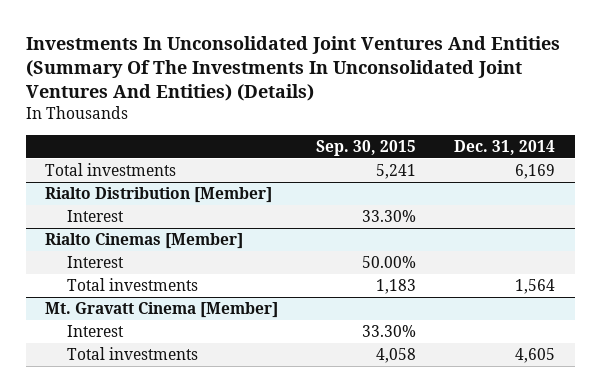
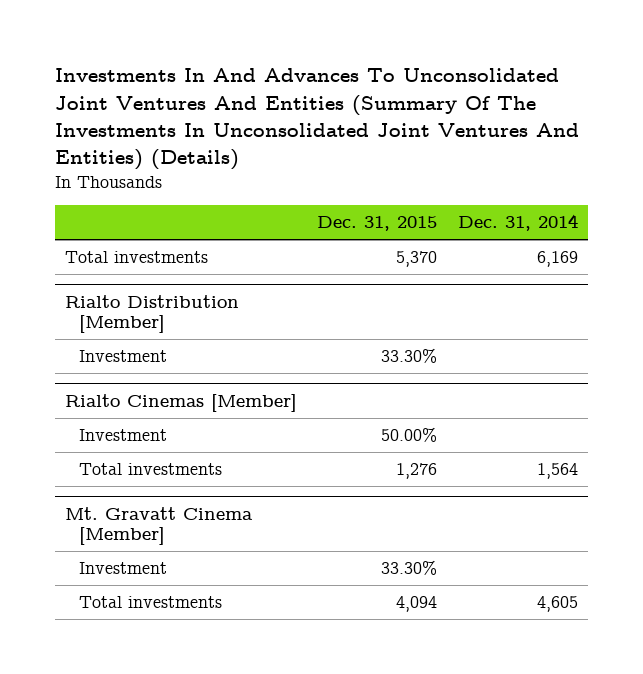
- Investments In Unconsolidated Joint Ventures And Entities (Summary Of The Investments In Unconsolidated Joint Ventures And Entities) (Details)
+ Investments In And Advances To Unconsolidated Joint Ventures And Entities (Summary Of The Investments In Unconsolidated Joint Ventures And Entities) (Details)
- | Sep. 30, 2015 | Dec. 31, 2014
+ | Dec. 31, 2015 | Dec. 31, 2014
@ Rialto Distribution [Member]
- Interest | 33.30% |
+ Investment | 33.30% |
@ Rialto Cinemas [Member]
- Interest | 50.00% |
+ Investment | 50.00% |
@ Mt. Gravatt Cinema [Member]
- Interest | 33.30% |
+ Investment | 33.30% |

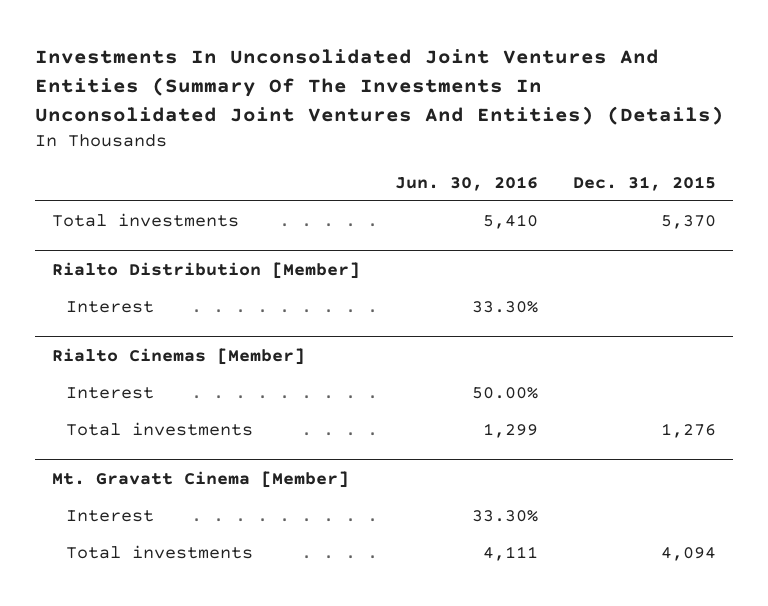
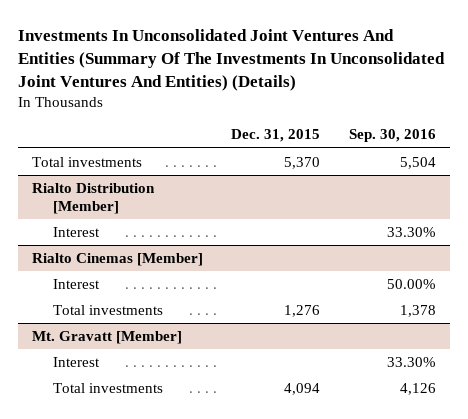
- | Jun. 30, 2016 | Dec. 31, 2015
+ | Dec. 31, 2015 | Sep. 30, 2016
- Mt. Gravatt Cinema [Member]
+ Mt. Gravatt [Member]

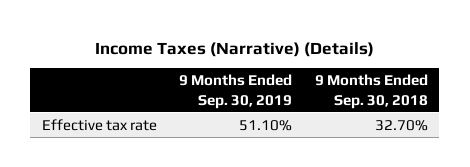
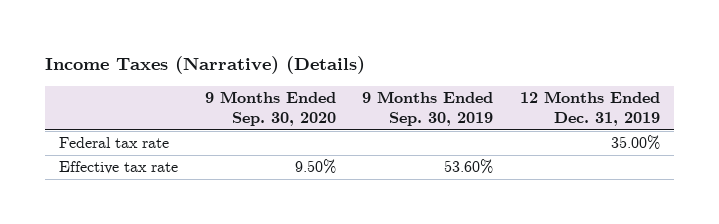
- | 9 Months Ended Sep. 30, 2019 | 9 Months Ended Sep. 30, 2018
+ | 9 Months Ended Sep. 30, 2020 | 9 Months Ended Sep. 30, 2019 | 12 Months Ended Dec. 31, 2019
- Effective tax rate | 51.10% | 32.70%
+ Federal tax rate | | | 35.00%
+ Effective tax rate | 9.50% | 53.60% |

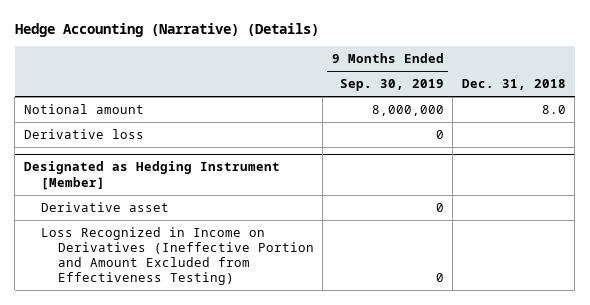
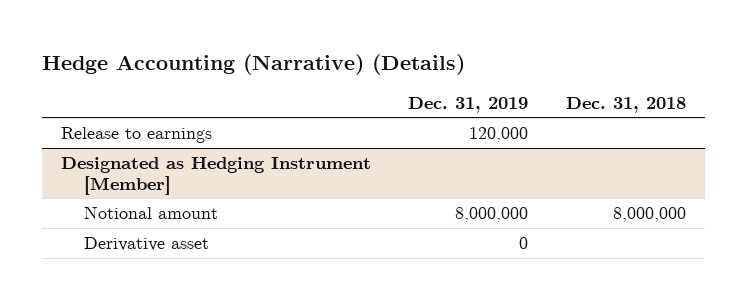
- | 9 Months Ended Sep. 30, 2019 | Dec. 31, 2018
+ | Dec. 31, 2019 | Dec. 31, 2018
- Notional amount | 8,000,000 | 8.0
- Derivative loss | 0 |
+ Release to earnings | 120,000 |
@ Designated as Hedging Instrument [Member]
+ Notional amount | 8,000,000 | 8,000,000
- Loss Recognized in Income on Derivatives (Ineffective Portion and Amount Excluded from Effectiveness Testing) | 0 |

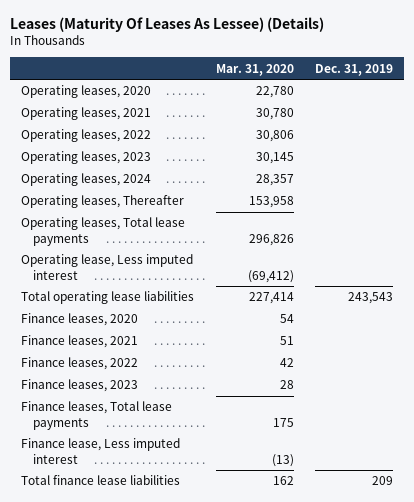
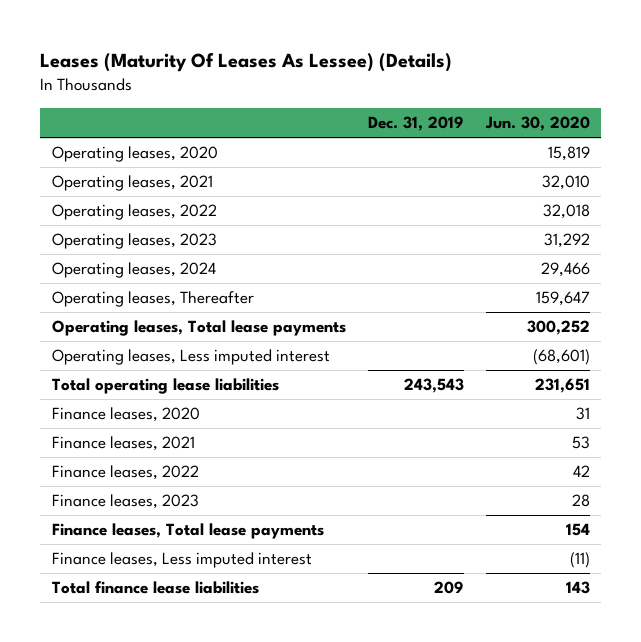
- | Mar. 31, 2020 | Dec. 31, 2019
+ | Dec. 31, 2019 | Jun. 30, 2020
- Operating lease, Less imputed interest | (69,412) |
+ Operating leases, Less imputed interest | | (68,601)
- Finance lease, Less imputed interest | (13) |
+ Finance leases, Less imputed interest | | (11)

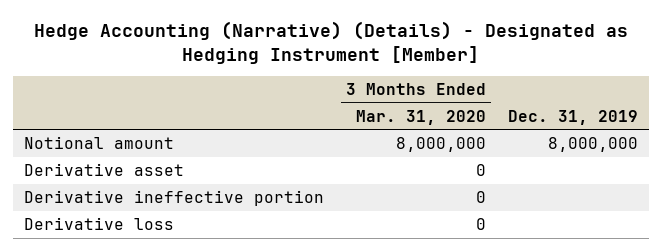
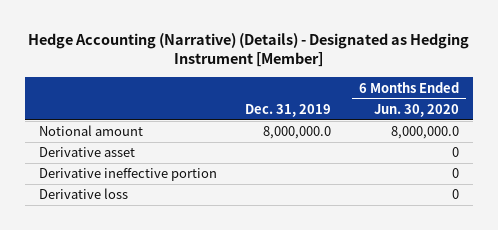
- | 3 Months Ended Mar. 31, 2020 | Dec. 31, 2019
+ | Dec. 31, 2019 | 6 Months Ended Jun. 30, 2020
- Notional amount | 8,000,000 | 8,000,000
+ Notional amount | 8,000,000.0 | 8,000,000.0

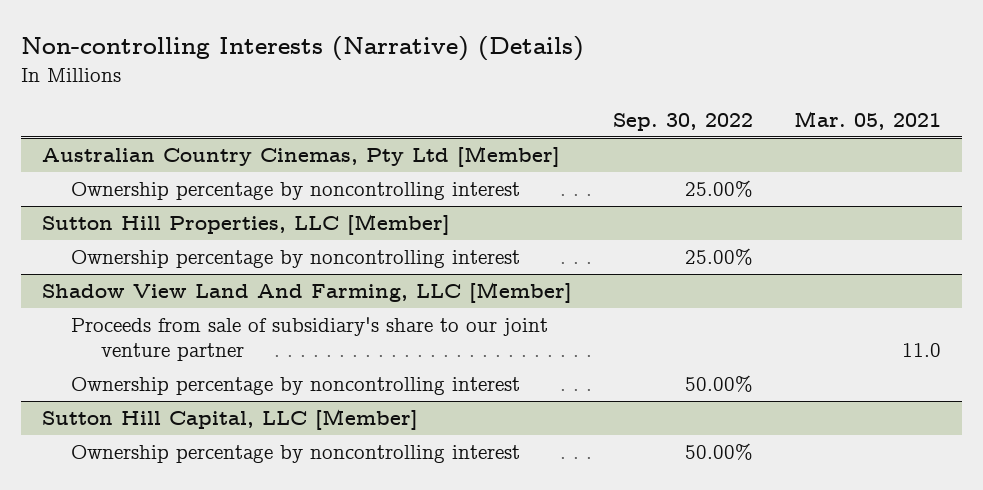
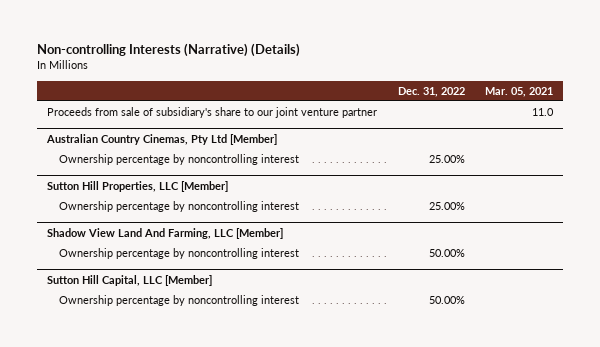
- | Sep. 30, 2022 | Mar. 05, 2021
+ | Dec. 31, 2022 | Mar. 05, 2021
+ Proceeds from sale of subsidiary's share to our joint venture partner | | 11.0
@ Shadow View Land And Farming, LLC [Member]
- Proceeds from sale of subsidiary's share to our joint venture partner | | 11.0

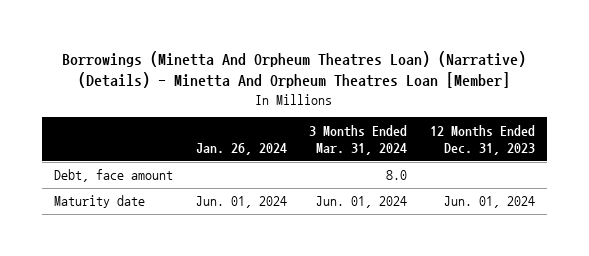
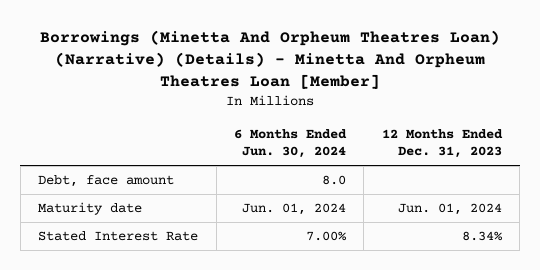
- | Jan. 26, 2024 | 3 Months Ended Mar. 31, 2024 | 12 Months Ended Dec. 31, 2023
+ | 6 Months Ended Jun. 30, 2024 | 12 Months Ended Dec. 31, 2023
+ Stated Interest Rate | 7.00% | 8.34%

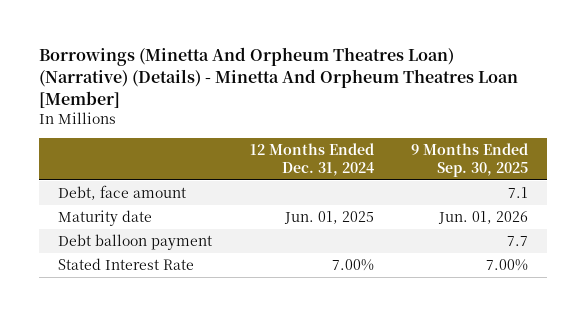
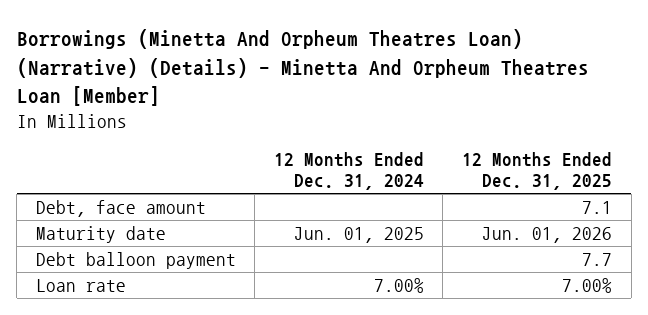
- | 12 Months Ended Dec. 31, 2024 | 9 Months Ended Sep. 30, 2025
+ | 12 Months Ended Dec. 31, 2024 | 12 Months Ended Dec. 31, 2025
- Stated Interest Rate | 7.00% | 7.00%
+ Loan rate | 7.00% | 7.00%

